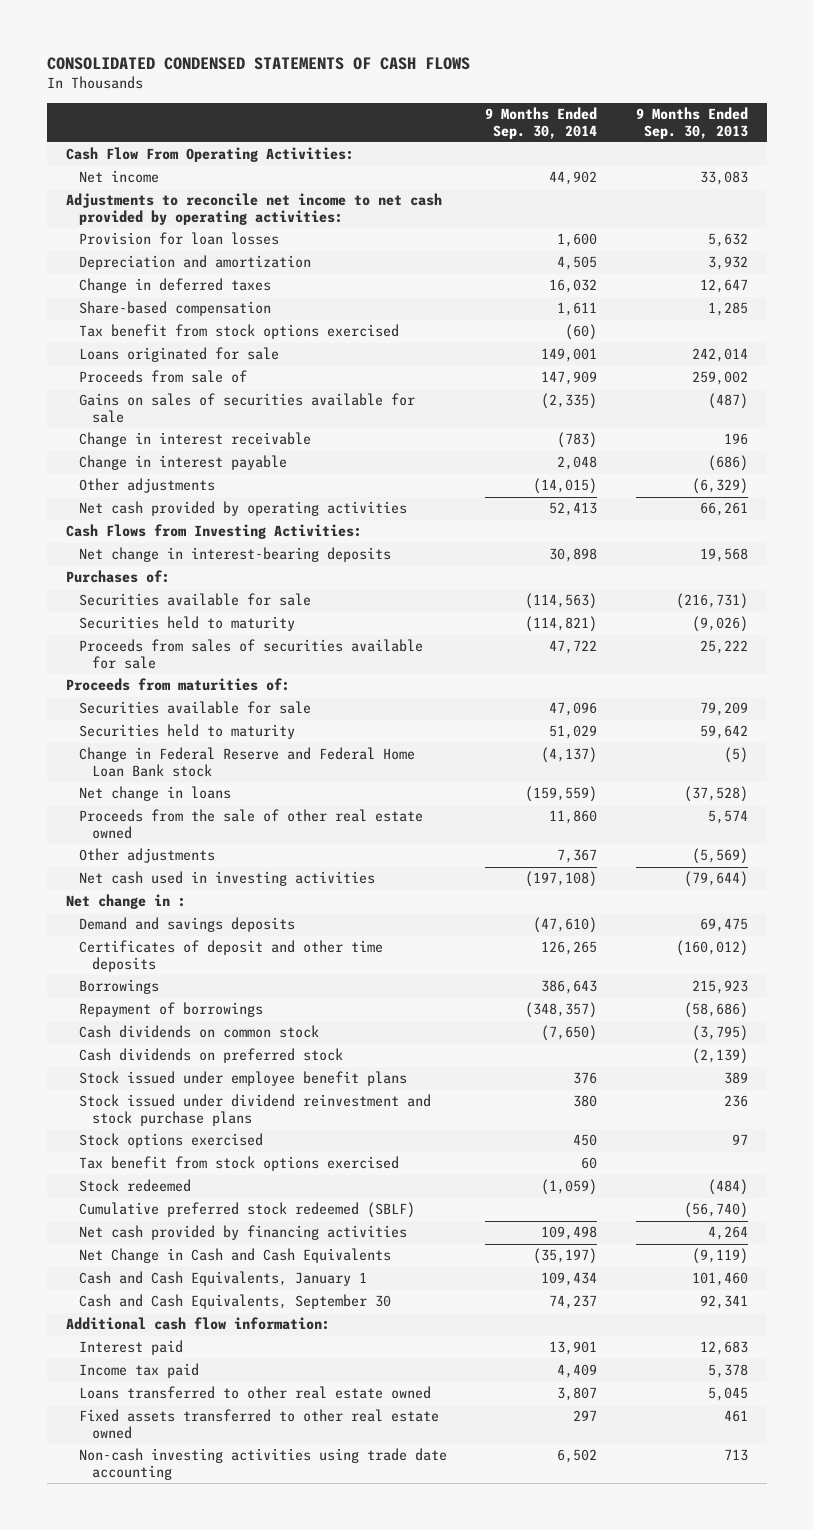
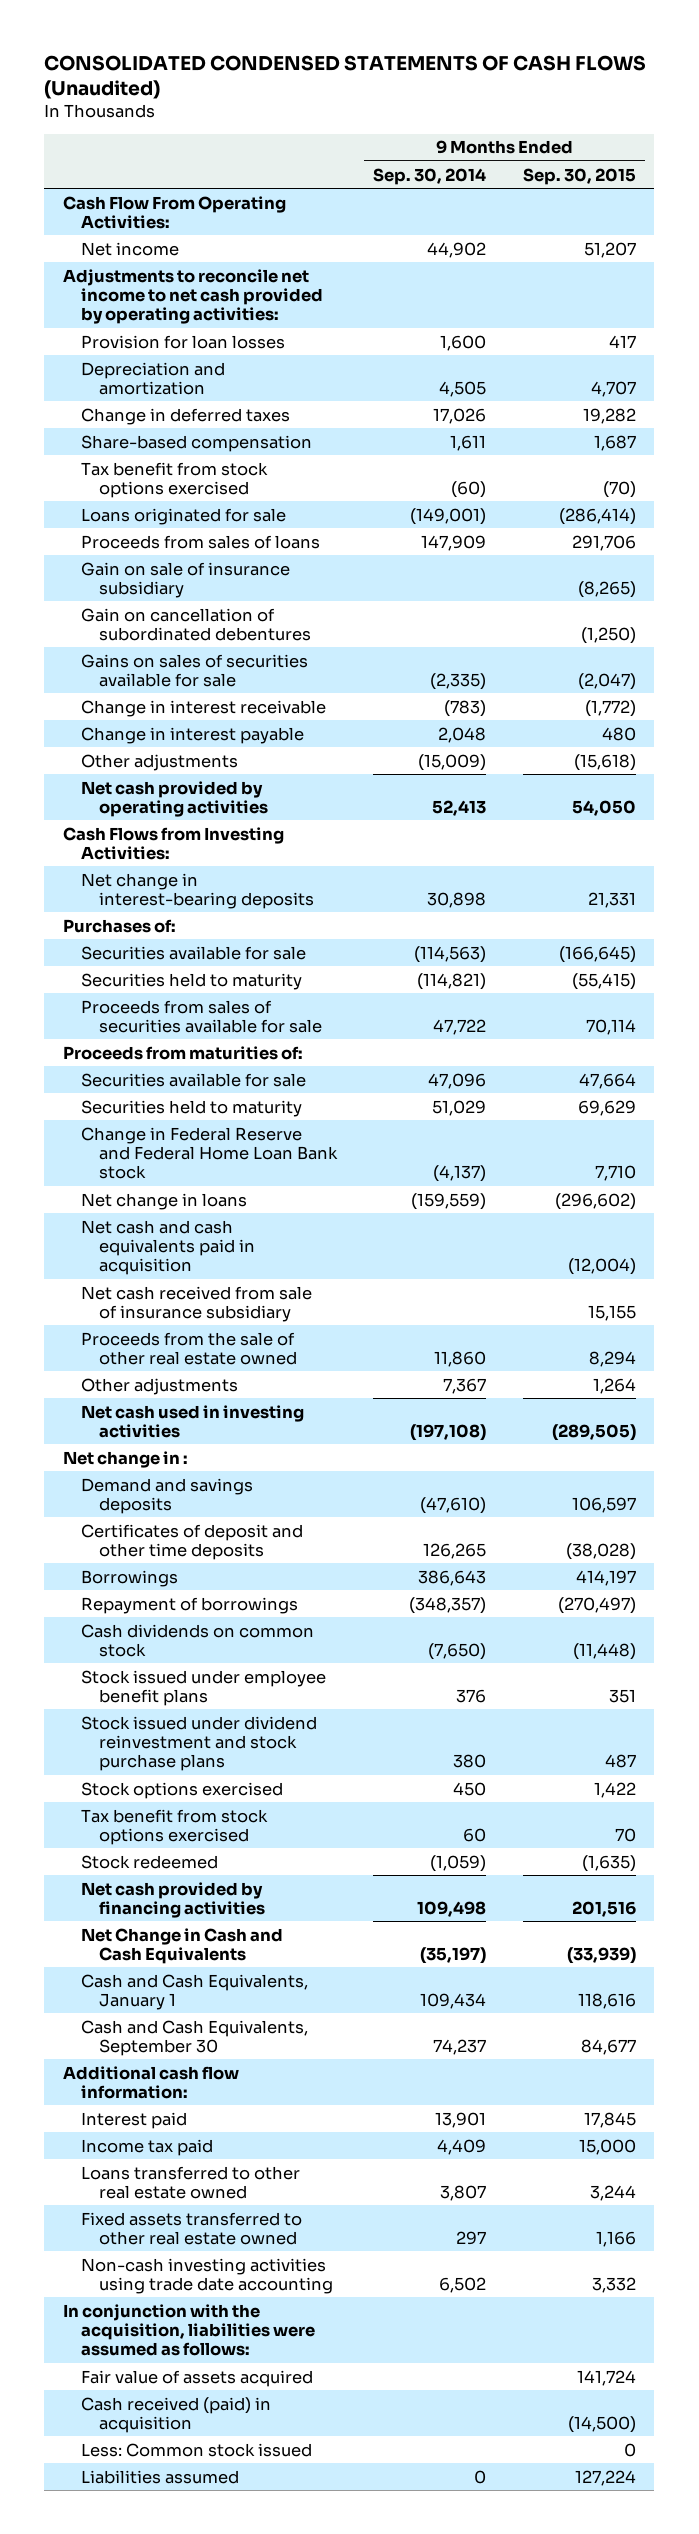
- CONSOLIDATED CONDENSED STATEMENTS OF CASH FLOWS
+ CONSOLIDATED CONDENSED STATEMENTS OF CASH FLOWS (Unaudited)
- | 9 Months Ended Sep. 30, 2014 | 9 Months Ended Sep. 30, 2013
+ | 9 Months Ended Sep. 30, 2014 | 9 Months Ended Sep. 30, 2015
- Change in deferred taxes | 16,032 | 12,647
+ Change in deferred taxes | 17,026 | 19,282
- Loans originated for sale | 149,001 | 242,014
- Proceeds from sale of | 147,909 | 259,002
+ Loans originated for sale | (149,001) | (286,414)
+ Proceeds from sales of loans | 147,909 | 291,706
+ Gain on sale of insurance subsidiary | | (8,265)
+ Gain on cancellation of subordinated debentures | | (1,250)
- Other adjustments | (14,015) | (6,329)
+ Other adjustments | (15,009) | (15,618)
+ Net cash and cash equivalents paid in acquisition | | (12,004)
+ Net cash received from sale of insurance subsidiary | | 15,155
- Cash dividends on preferred stock | | (2,139)
- Cumulative preferred stock redeemed (SBLF) | | (56,740)
+ In conjunction with the acquisition, liabilities were assumed as follows:
+ Fair value of assets acquired | | 141,724
+ Cash received (paid) in acquisition | | (14,500)
+ Less: Common stock issued | | 0
+ Liabilities assumed | 0 | 127,224

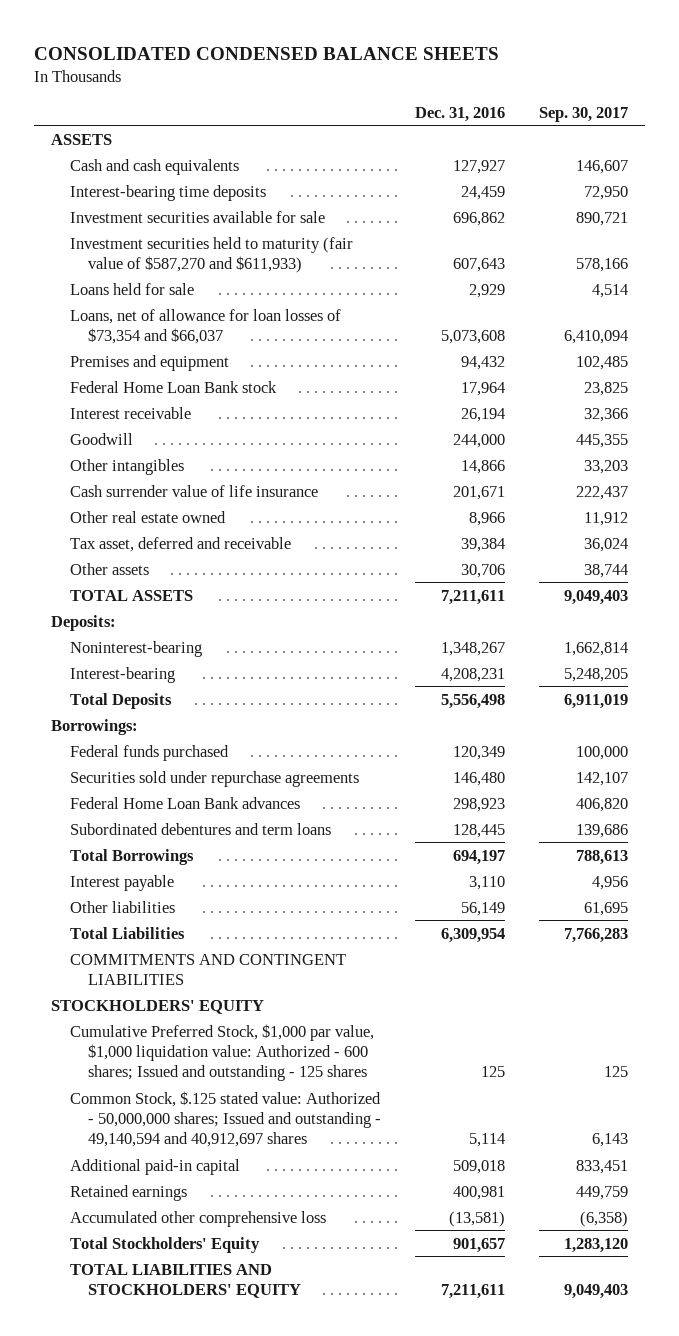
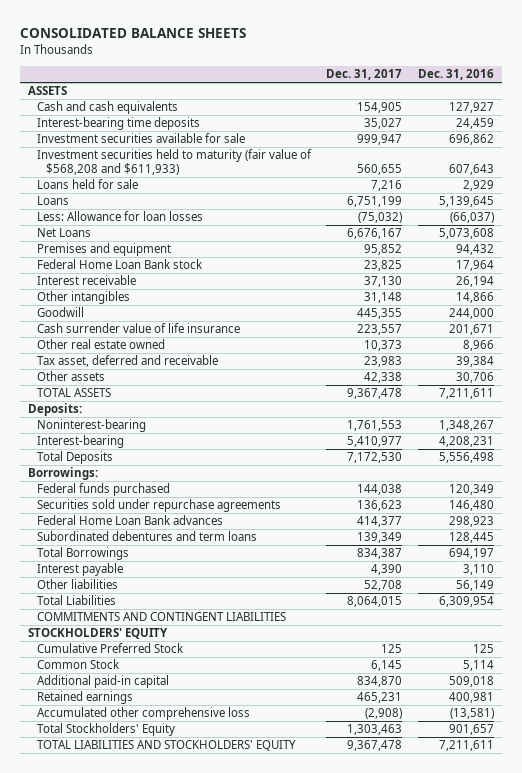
- CONSOLIDATED CONDENSED BALANCE SHEETS
+ CONSOLIDATED BALANCE SHEETS
- | Dec. 31, 2016 | Sep. 30, 2017
+ | Dec. 31, 2017 | Dec. 31, 2016
- Investment securities held to maturity (fair value of $587,270 and $611,933) | 607,643 | 578,166
+ Investment securities held to maturity (fair value of $568,208 and $611,933) | 560,655 | 607,643
- Loans, net of allowance for loan losses of $73,354 and $66,037 | 5,073,608 | 6,410,094
+ Loans | 6,751,199 | 5,139,645
+ Less: Allowance for loan losses | (75,032) | (66,037)
+ Net Loans | 6,676,167 | 5,073,608
moved down: Goodwill | 445,355 | 244,000
- Cumulative Preferred Stock, $1,000 par value, $1,000 liquidation value: Authorized - 600 shares; Issued and outstanding - 125 shares | 125 | 125
- Common Stock, $.125 stated value: Authorized - 50,000,000 shares; Issued and outstanding - 49,140,594 and 40,912,697 shares | 5,114 | 6,143
+ Cumulative Preferred Stock | 125 | 125
+ Common Stock | 6,145 | 5,114

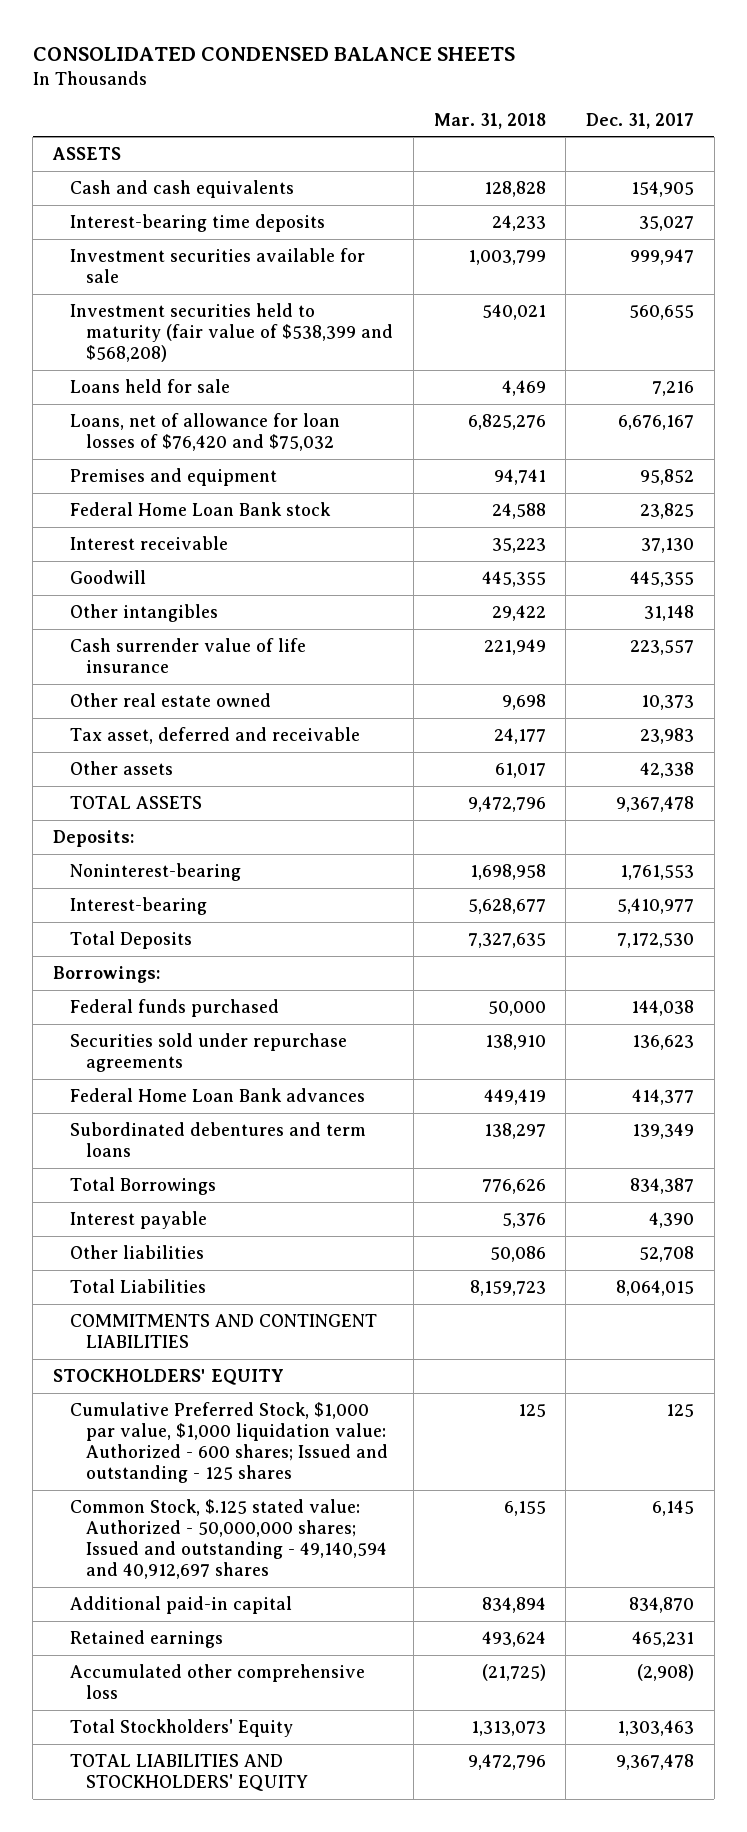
- CONSOLIDATED BALANCE SHEETS
+ CONSOLIDATED CONDENSED BALANCE SHEETS
- | Dec. 31, 2017 | Dec. 31, 2016
+ | Mar. 31, 2018 | Dec. 31, 2017
- Investment securities held to maturity (fair value of $568,208 and $611,933) | 560,655 | 607,643
+ Investment securities held to maturity (fair value of $538,399 and $568,208) | 540,021 | 560,655
- Loans | 6,751,199 | 5,139,645
- Less: Allowance for loan losses | (75,032) | (66,037)
- Net Loans | 6,676,167 | 5,073,608
+ Loans, net of allowance for loan losses of $76,420 and $75,032 | 6,825,276 | 6,676,167
moved down: Other intangibles | 29,422 | 31,148
- Cumulative Preferred Stock | 125 | 125
- Common Stock | 6,145 | 5,114
+ Cumulative Preferred Stock, $1,000 par value, $1,000 liquidation value: Authorized - 600 shares; Issued and outstanding - 125 shares | 125 | 125
+ Common Stock, $.125 stated value: Authorized - 50,000,000 shares; Issued and outstanding - 49,140,594 and 40,912,697 shares | 6,155 | 6,145

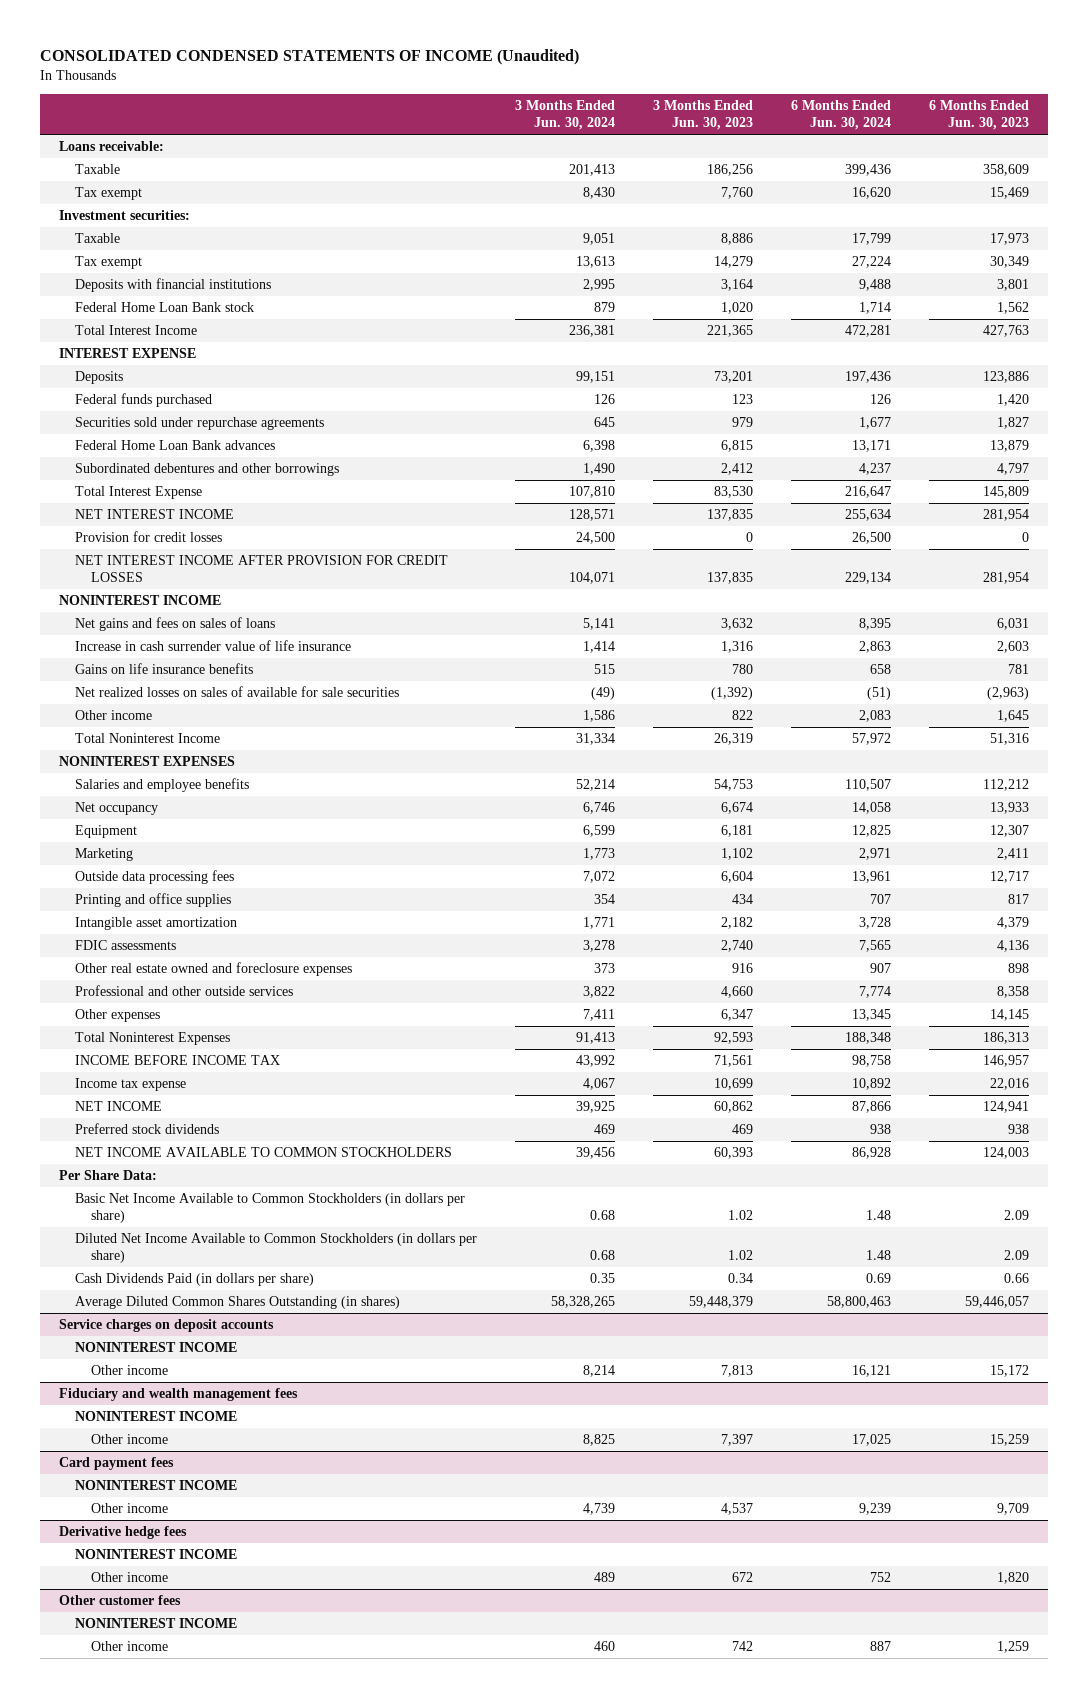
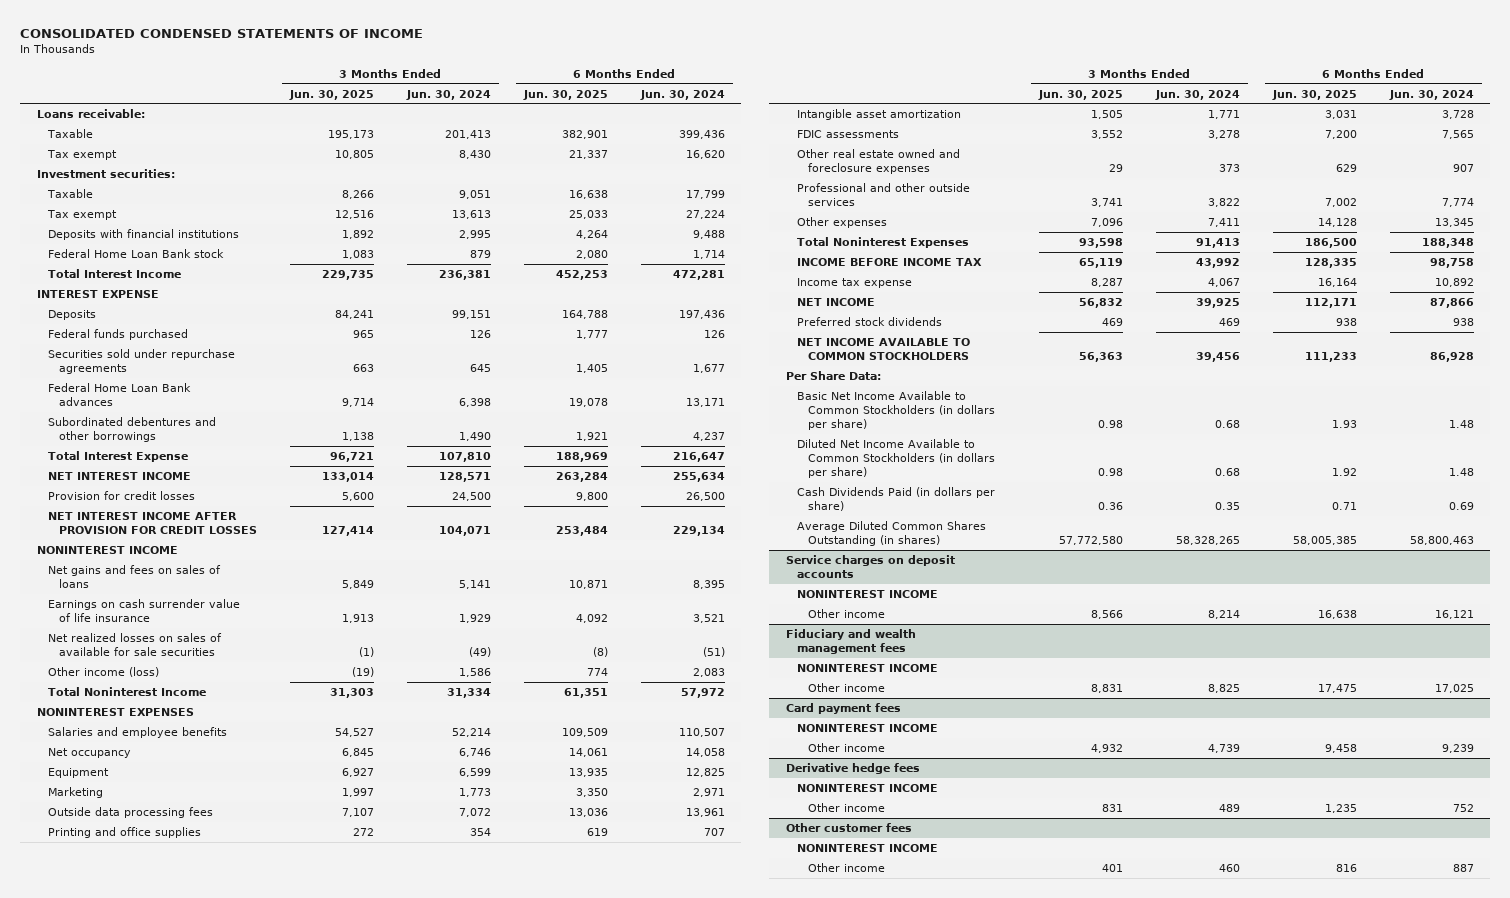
- CONSOLIDATED CONDENSED STATEMENTS OF INCOME (Unaudited)
+ CONSOLIDATED CONDENSED STATEMENTS OF INCOME
- | 3 Months Ended Jun. 30, 2024 | 3 Months Ended Jun. 30, 2023 | 6 Months Ended Jun. 30, 2024 | 6 Months Ended Jun. 30, 2023
+ | 3 Months Ended Jun. 30, 2025 | 3 Months Ended Jun. 30, 2024 | 6 Months Ended Jun. 30, 2025 | 6 Months Ended Jun. 30, 2024
- Increase in cash surrender value of life insurance | 1,414 | 1,316 | 2,863 | 2,603
- Gains on life insurance benefits | 515 | 780 | 658 | 781
+ Earnings on cash surrender value of life insurance | 1,913 | 1,929 | 4,092 | 3,521
- Other income | 1,586 | 822 | 2,083 | 1,645
+ Other income (loss) | (19) | 1,586 | 774 | 2,083

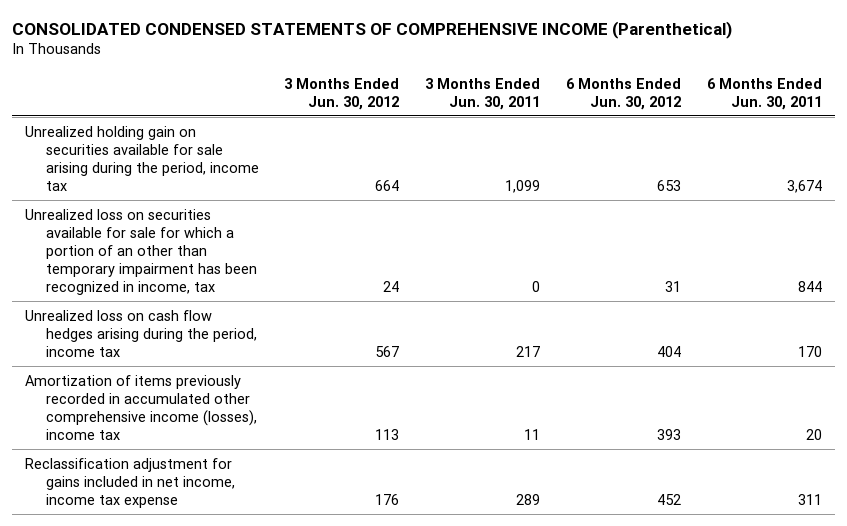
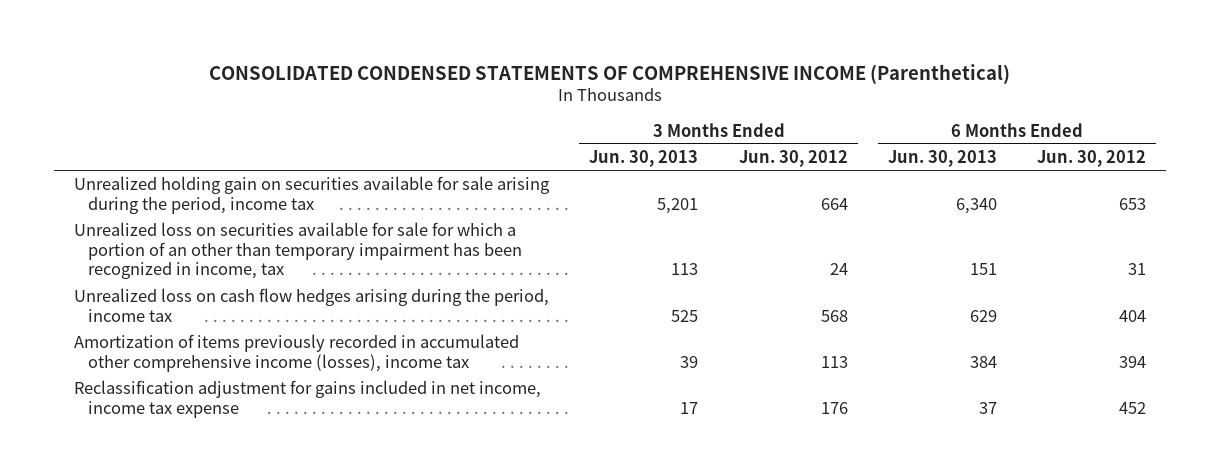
- | 3 Months Ended Jun. 30, 2012 | 3 Months Ended Jun. 30, 2011 | 6 Months Ended Jun. 30, 2012 | 6 Months Ended Jun. 30, 2011
+ | 3 Months Ended Jun. 30, 2013 | 3 Months Ended Jun. 30, 2012 | 6 Months Ended Jun. 30, 2013 | 6 Months Ended Jun. 30, 2012
- Unrealized loss on cash flow hedges arising during the period, income tax | 567 | 217 | 404 | 170
- Amortization of items previously recorded in accumulated other comprehensive income (losses), income tax | 113 | 11 | 393 | 20
+ Unrealized loss on cash flow hedges arising during the period, income tax | 525 | 568 | 629 | 404
+ Amortization of items previously recorded in accumulated other comprehensive income (losses), income tax | 39 | 113 | 384 | 394

